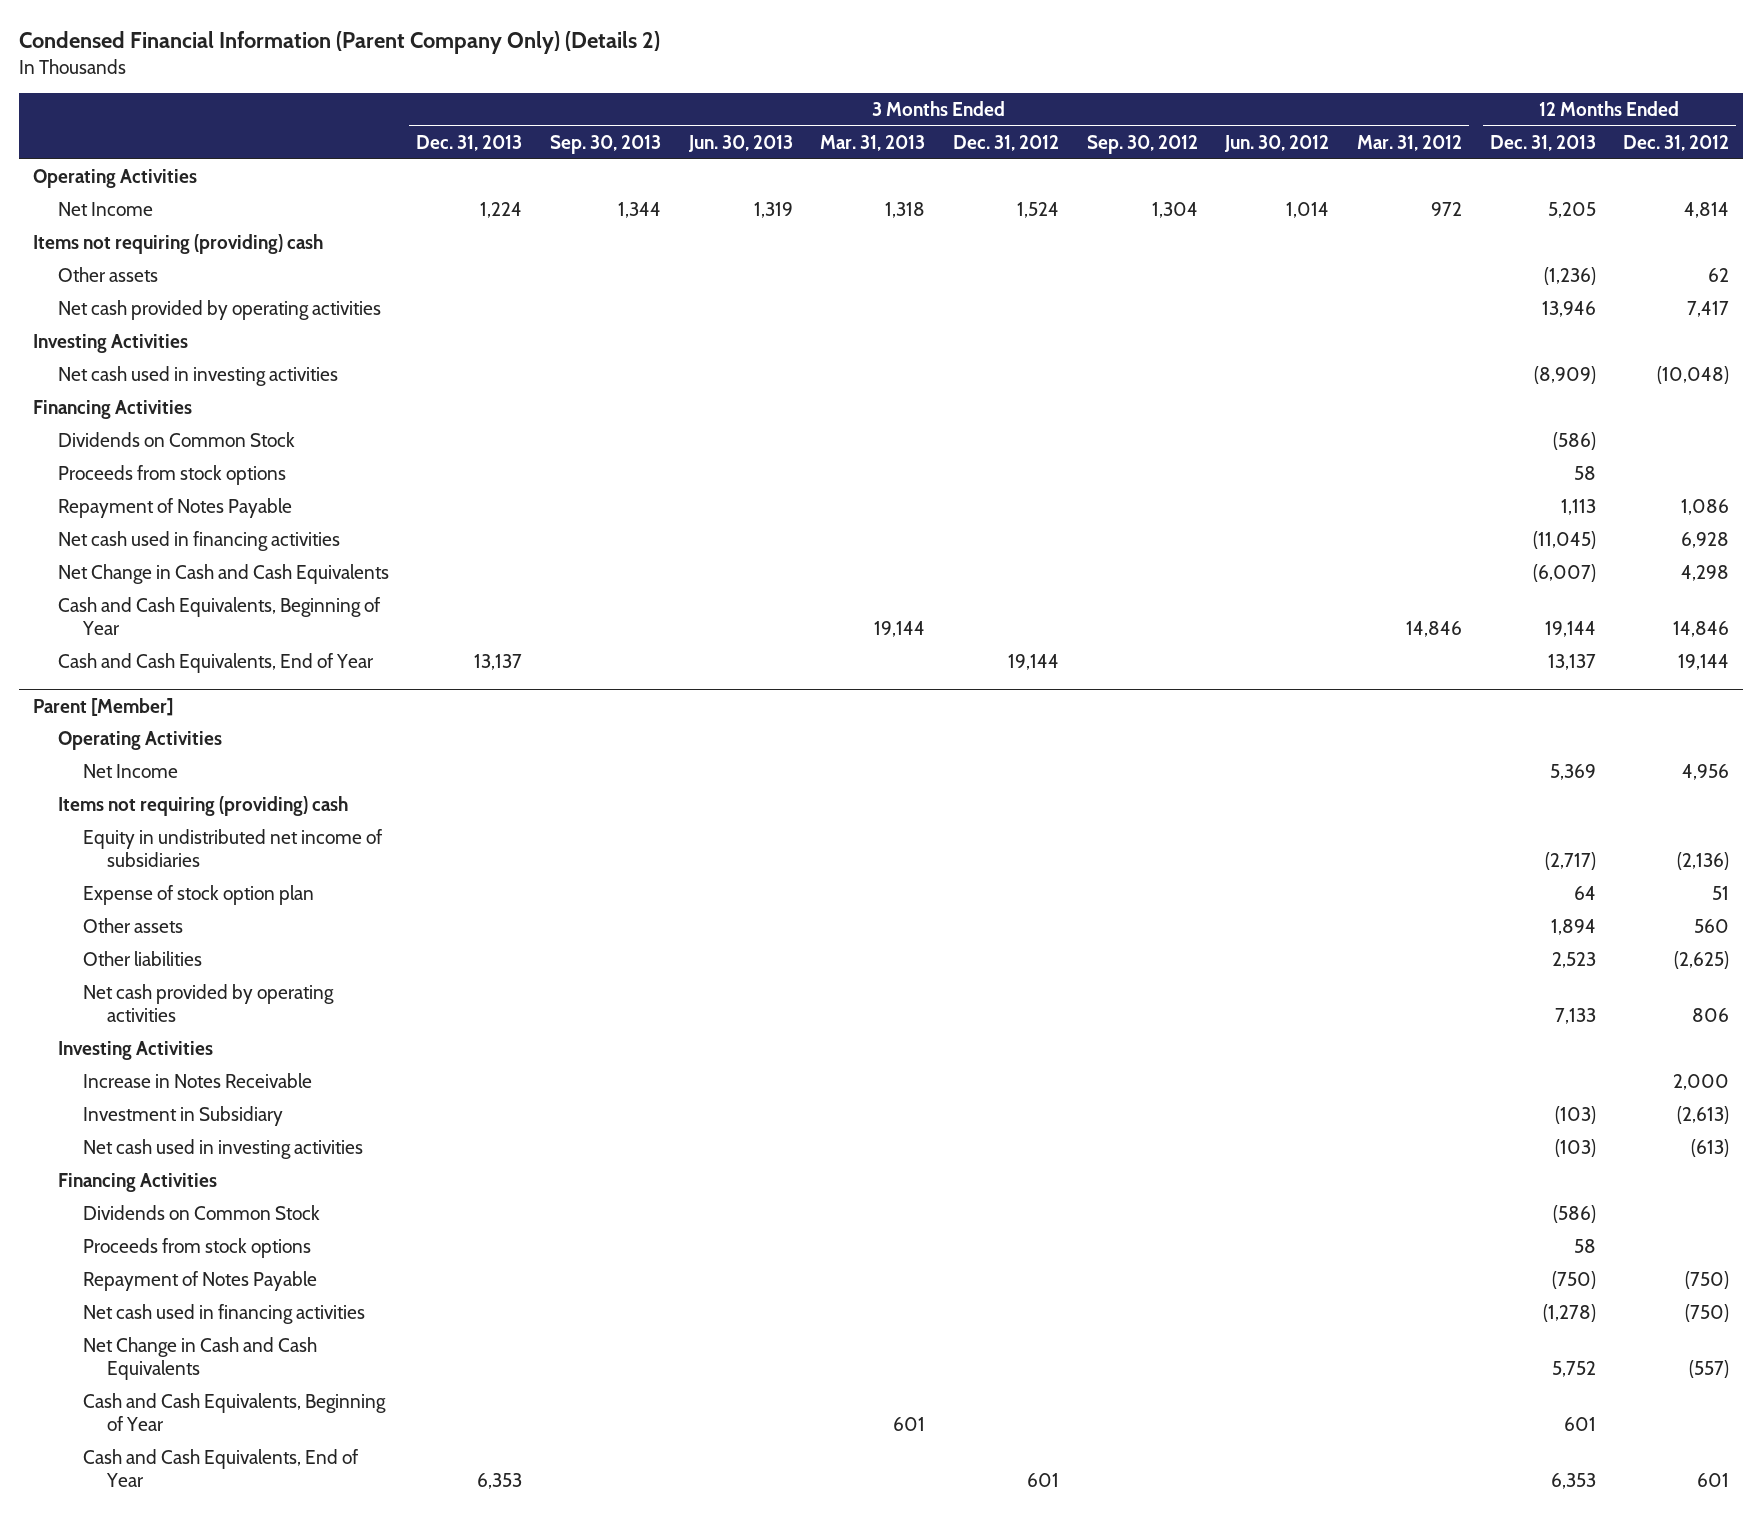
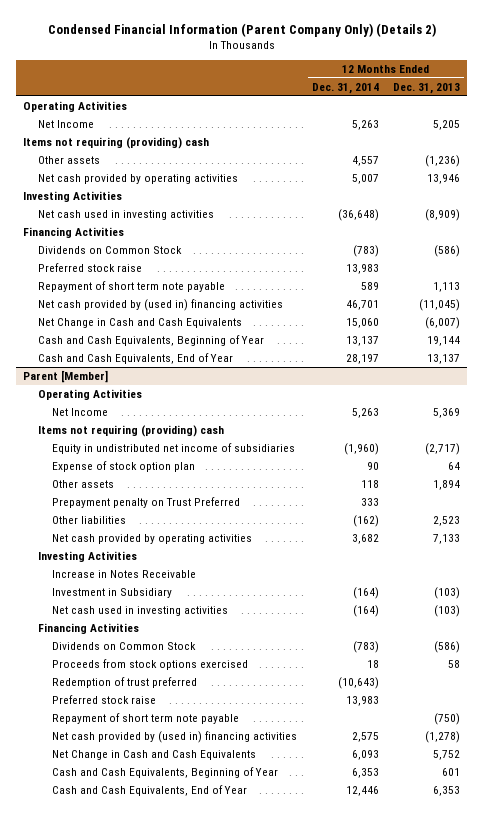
- | 3 Months Ended Dec. 31, 2013 | 3 Months Ended Sep. 30, 2013 | 3 Months Ended Jun. 30, 2013 | 3 Months Ended Mar. 31, 2013 | 3 Months Ended Dec. 31, 2012 | 3 Months Ended Sep. 30, 2012 | 3 Months Ended Jun. 30, 2012 | 3 Months Ended Mar. 31, 2012 | 12 Months Ended Dec. 31, 2013 | 12 Months Ended Dec. 31, 2012
+ | 12 Months Ended Dec. 31, 2014 | 12 Months Ended Dec. 31, 2013
- Proceeds from stock options | | | | | | | | | 58 |
- Repayment of Notes Payable | | | | | | | | | 1,113 | 1,086
- Net cash used in financing activities | | | | | | | | | (11,045) | 6,928
+ Preferred stock raise | 13,983 |
+ Repayment of short term note payable | 589 | 1,113
+ Net cash provided by (used in) financing activities | 46,701 | (11,045)
@ Parent [Member]
+ Prepayment penalty on Trust Preferred | 333 |
- Proceeds from stock options | | | | | | | | | 58 |
- Repayment of Notes Payable | | | | | | | | | (750) | (750)
- Net cash used in financing activities | | | | | | | | | (1,278) | (750)
+ Proceeds from stock options exercised | 18 | 58
+ Redemption of trust preferred | (10,643) |
+ Preferred stock raise | 13,983 |
+ Repayment of short term note payable | | (750)
+ Net cash provided by (used in) financing activities | 2,575 | (1,278)

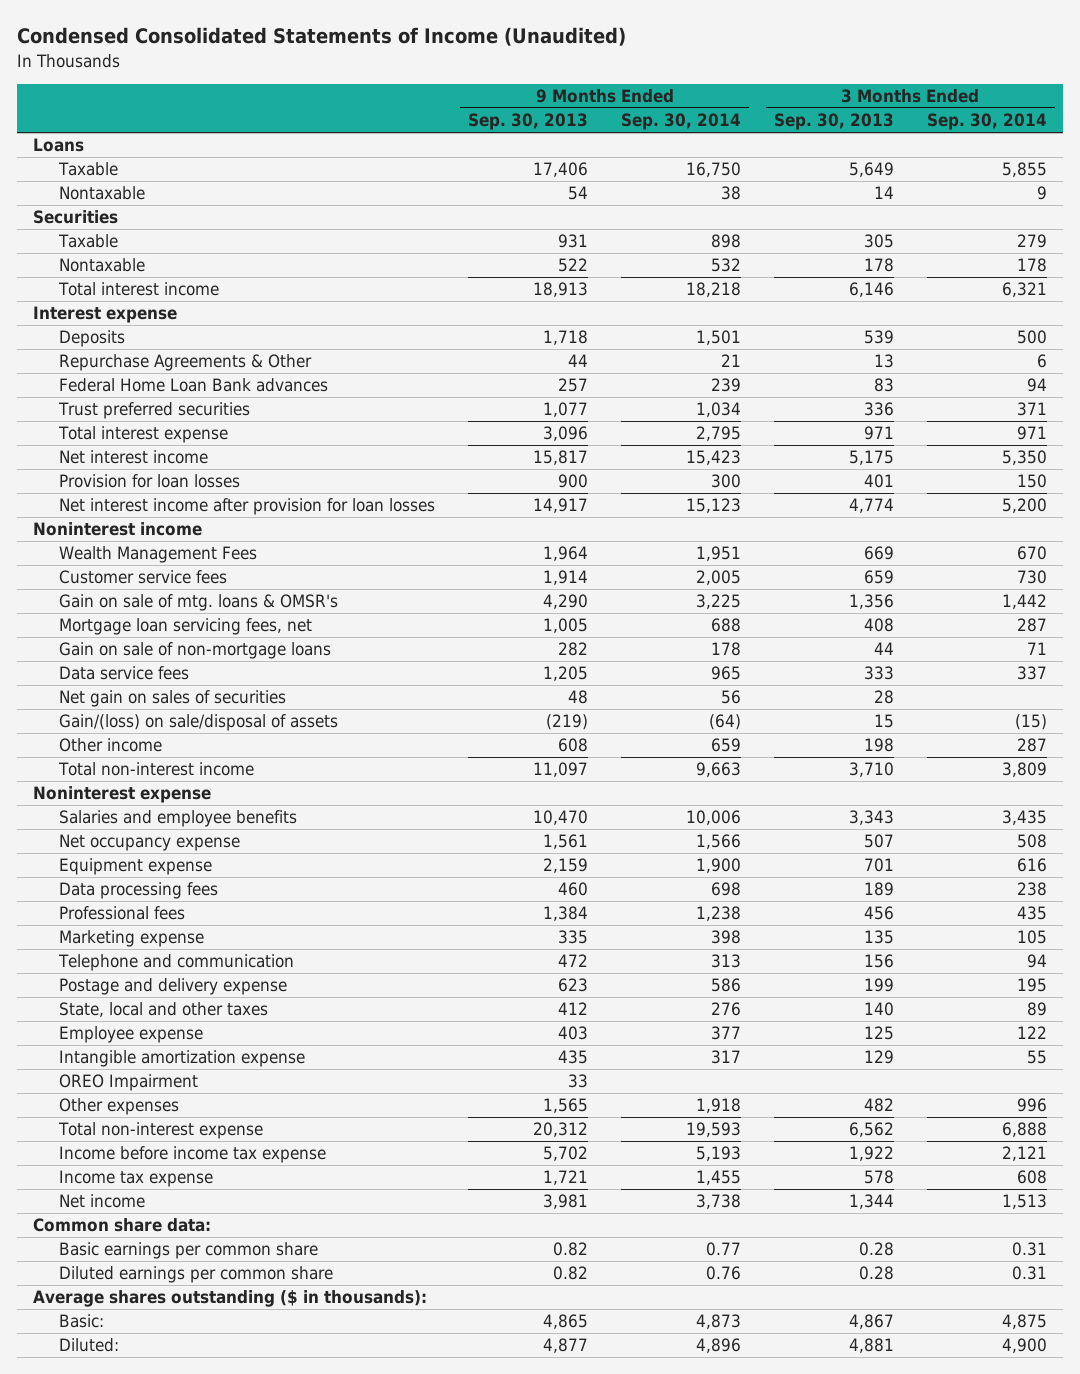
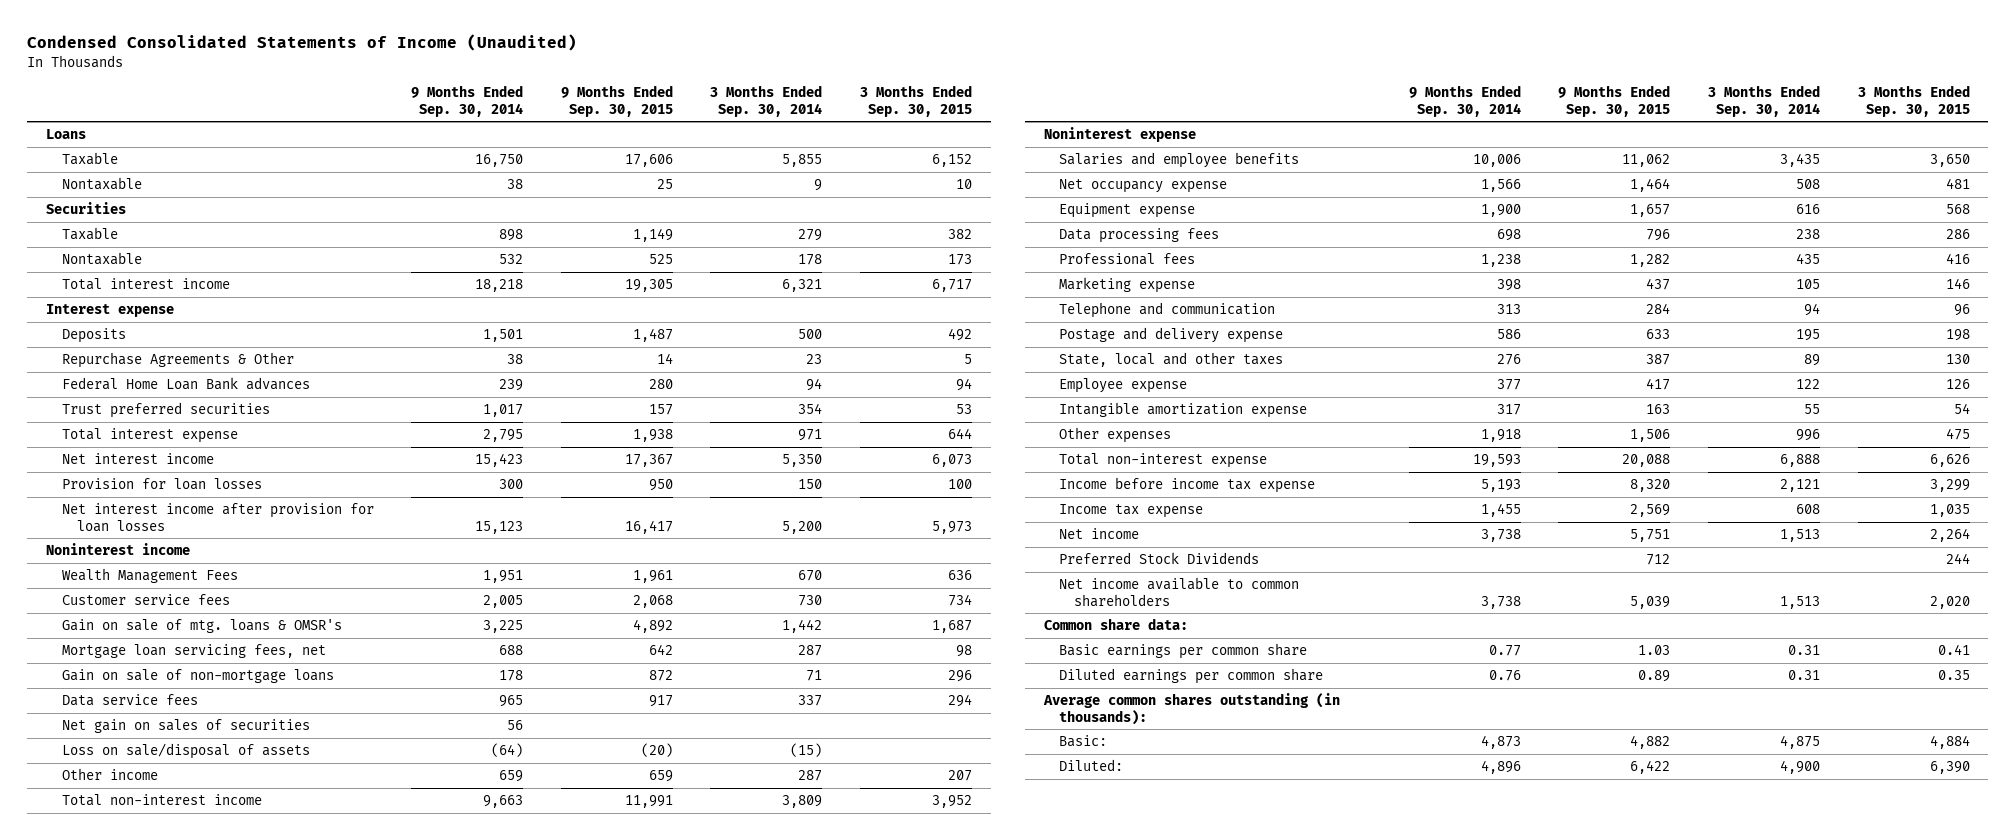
- | 9 Months Ended Sep. 30, 2013 | 9 Months Ended Sep. 30, 2014 | 3 Months Ended Sep. 30, 2013 | 3 Months Ended Sep. 30, 2014
+ | 9 Months Ended Sep. 30, 2014 | 9 Months Ended Sep. 30, 2015 | 3 Months Ended Sep. 30, 2014 | 3 Months Ended Sep. 30, 2015
- Repurchase Agreements & Other | 44 | 21 | 13 | 6
+ Repurchase Agreements & Other | 38 | 14 | 23 | 5
- Trust preferred securities | 1,077 | 1,034 | 336 | 371
+ Trust preferred securities | 1,017 | 157 | 354 | 53
- Gain/(loss) on sale/disposal of assets | (219) | (64) | 15 | (15)
+ Loss on sale/disposal of assets | (64) | (20) | (15) |
- OREO Impairment | 33 | | |
+ Preferred Stock Dividends | | 712 | | 244
+ Net income available to common shareholders | 3,738 | 5,039 | 1,513 | 2,020
- Average shares outstanding ($ in thousands):
+ Average common shares outstanding (in thousands):

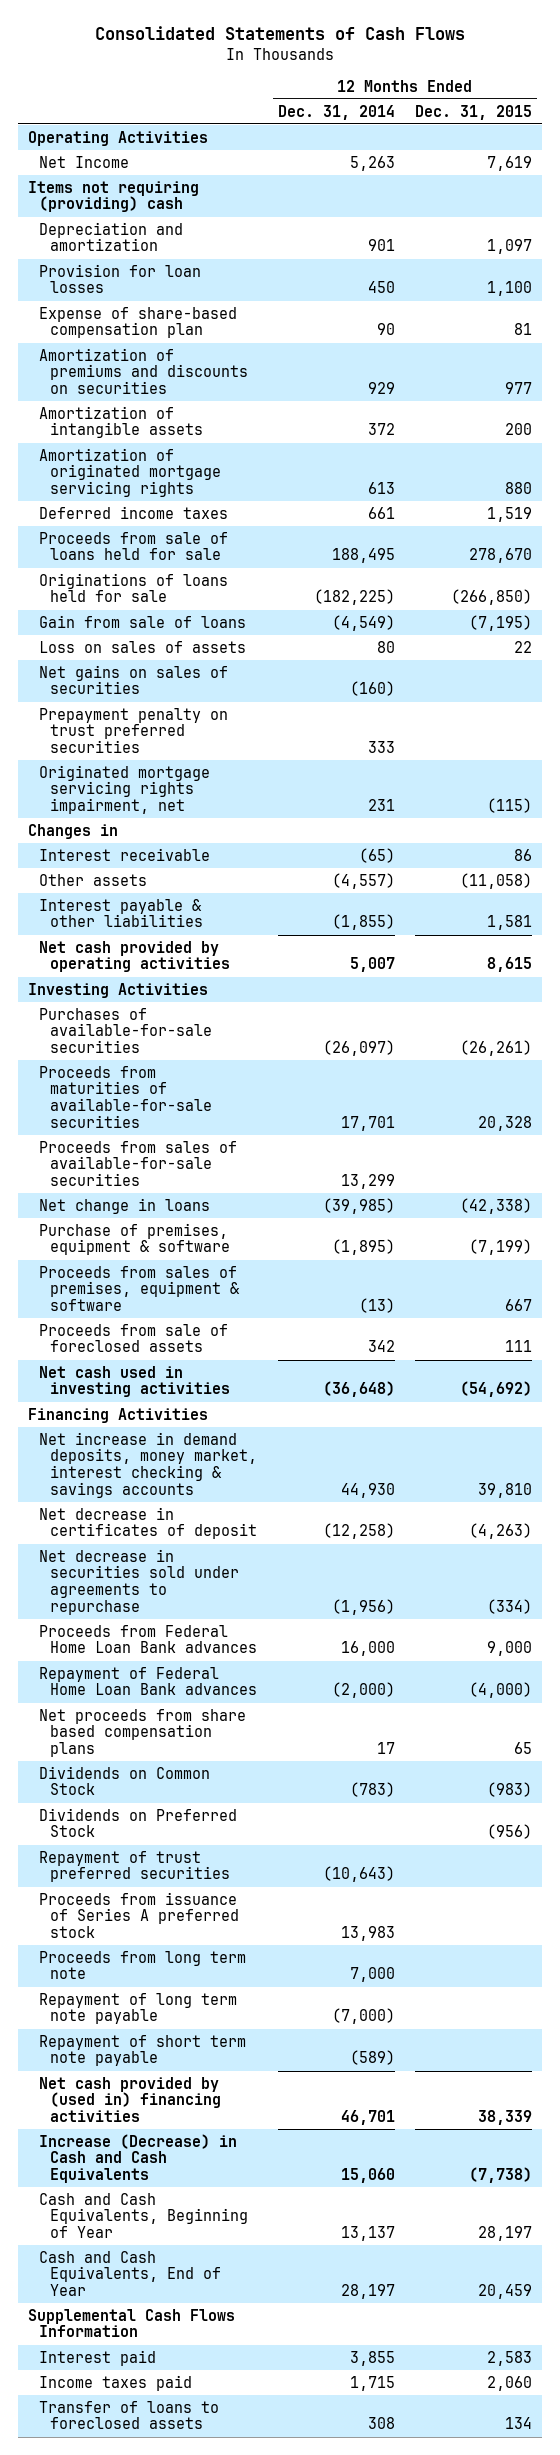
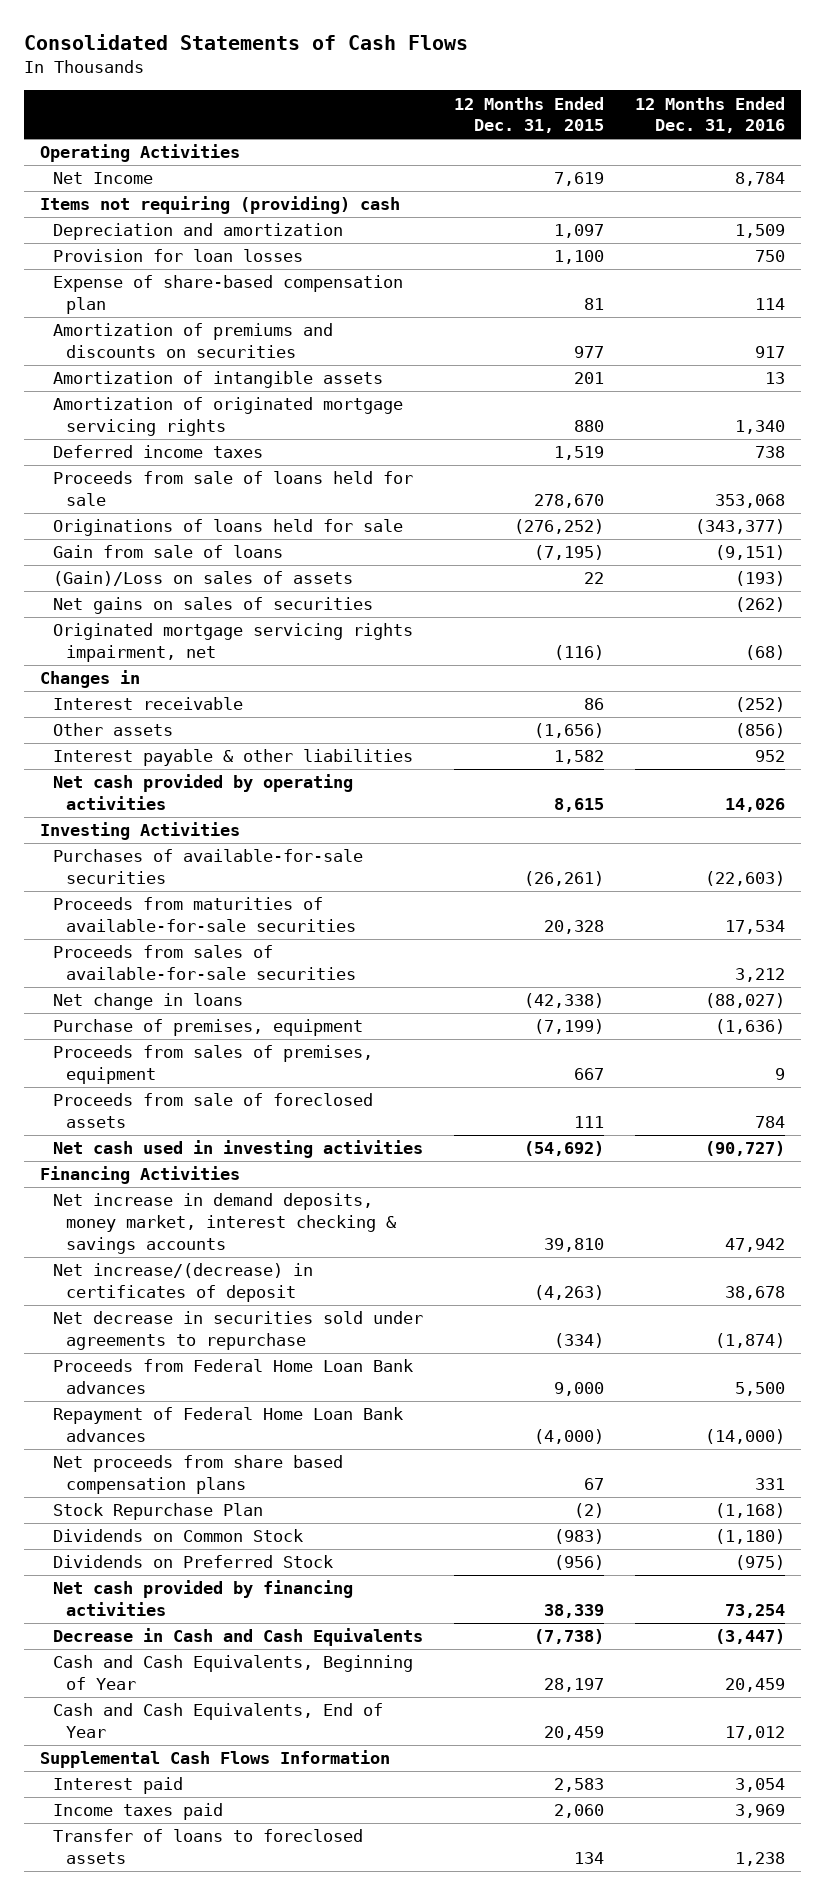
- | 12 Months Ended Dec. 31, 2014 | 12 Months Ended Dec. 31, 2015
+ | 12 Months Ended Dec. 31, 2015 | 12 Months Ended Dec. 31, 2016
- Amortization of intangible assets | 372 | 200
+ Amortization of intangible assets | 201 | 13
- Originations of loans held for sale | (182,225) | (266,850)
+ Originations of loans held for sale | (276,252) | (343,377)
- Loss on sales of assets | 80 | 22
+ (Gain)/Loss on sales of assets | 22 | (193)
- Prepayment penalty on trust preferred securities | 333 |
- Originated mortgage servicing rights impairment, net | 231 | (115)
+ Originated mortgage servicing rights impairment, net | (116) | (68)
- Other assets | (4,557) | (11,058)
- Interest payable & other liabilities | (1,855) | 1,581
+ Other assets | (1,656) | (856)
+ Interest payable & other liabilities | 1,582 | 952
- Purchase of premises, equipment & software | (1,895) | (7,199)
- Proceeds from sales of premises, equipment & software | (13) | 667
+ Purchase of premises, equipment | (7,199) | (1,636)
+ Proceeds from sales of premises, equipment | 667 | 9
- Net decrease in certificates of deposit | (12,258) | (4,263)
+ Net increase/(decrease) in certificates of deposit | (4,263) | 38,678
- Net proceeds from share based compensation plans | 17 | 65
+ Net proceeds from share based compensation plans | 67 | 331
+ Stock Repurchase Plan | (2) | (1,168)
- Repayment of trust preferred securities | (10,643) |
- Proceeds from issuance of Series A preferred stock | 13,983 |
- Proceeds from long term note | 7,000 |
- Repayment of long term note payable | (7,000) |
- Repayment of short term note payable | (589) |
- Net cash provided by (used in) financing activities | 46,701 | 38,339
- Increase (Decrease) in Cash and Cash Equivalents | 15,060 | (7,738)
+ Net cash provided by financing activities | 38,339 | 73,254
+ Decrease in Cash and Cash Equivalents | (7,738) | (3,447)

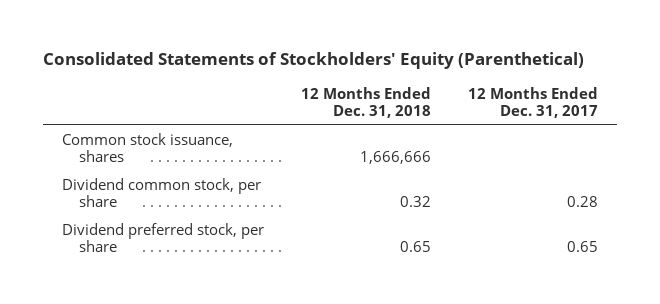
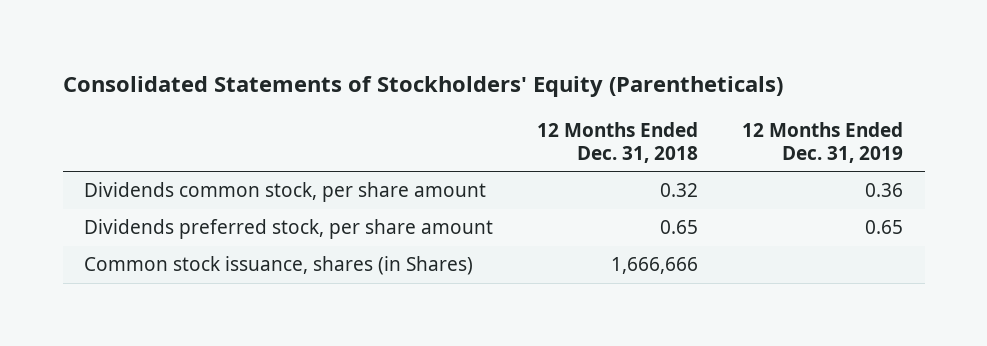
- Consolidated Statements of Stockholders' Equity (Parenthetical)
+ Consolidated Statements of Stockholders' Equity (Parentheticals)
- | 12 Months Ended Dec. 31, 2018 | 12 Months Ended Dec. 31, 2017
+ | 12 Months Ended Dec. 31, 2018 | 12 Months Ended Dec. 31, 2019
- Common stock issuance, shares | 1,666,666 |
- Dividend common stock, per share | 0.32 | 0.28
- Dividend preferred stock, per share | 0.65 | 0.65
+ Dividends common stock, per share amount | 0.32 | 0.36
+ Dividends preferred stock, per share amount | 0.65 | 0.65
+ Common stock issuance, shares (in Shares) | 1,666,666 |

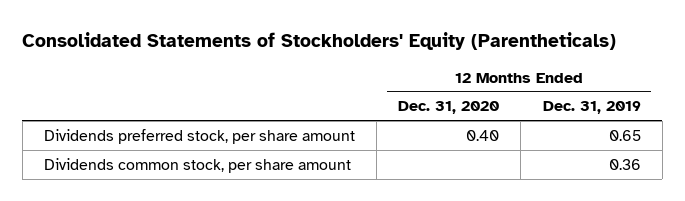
- | 12 Months Ended Dec. 31, 2018 | 12 Months Ended Dec. 31, 2019
+ | 12 Months Ended Dec. 31, 2020 | 12 Months Ended Dec. 31, 2019
- Common stock issuance, shares (in Shares) | 1,666,666 |
moved down: Dividends common stock, per share amount | | 0.36

